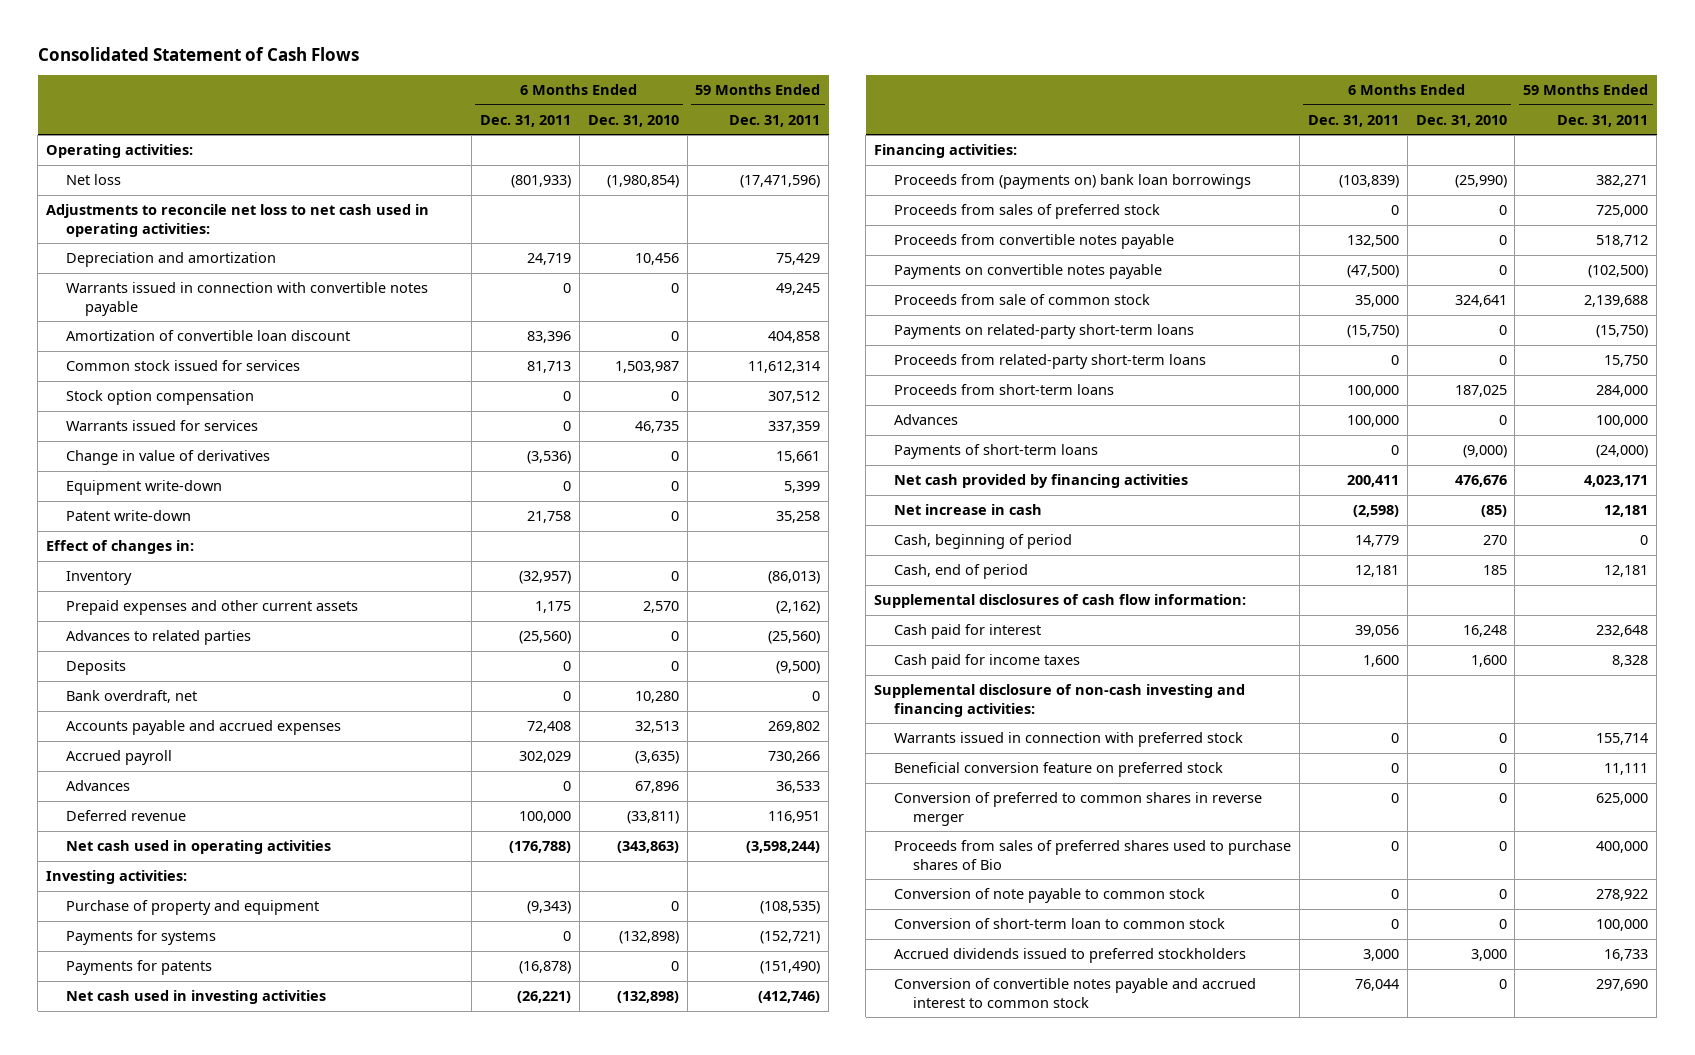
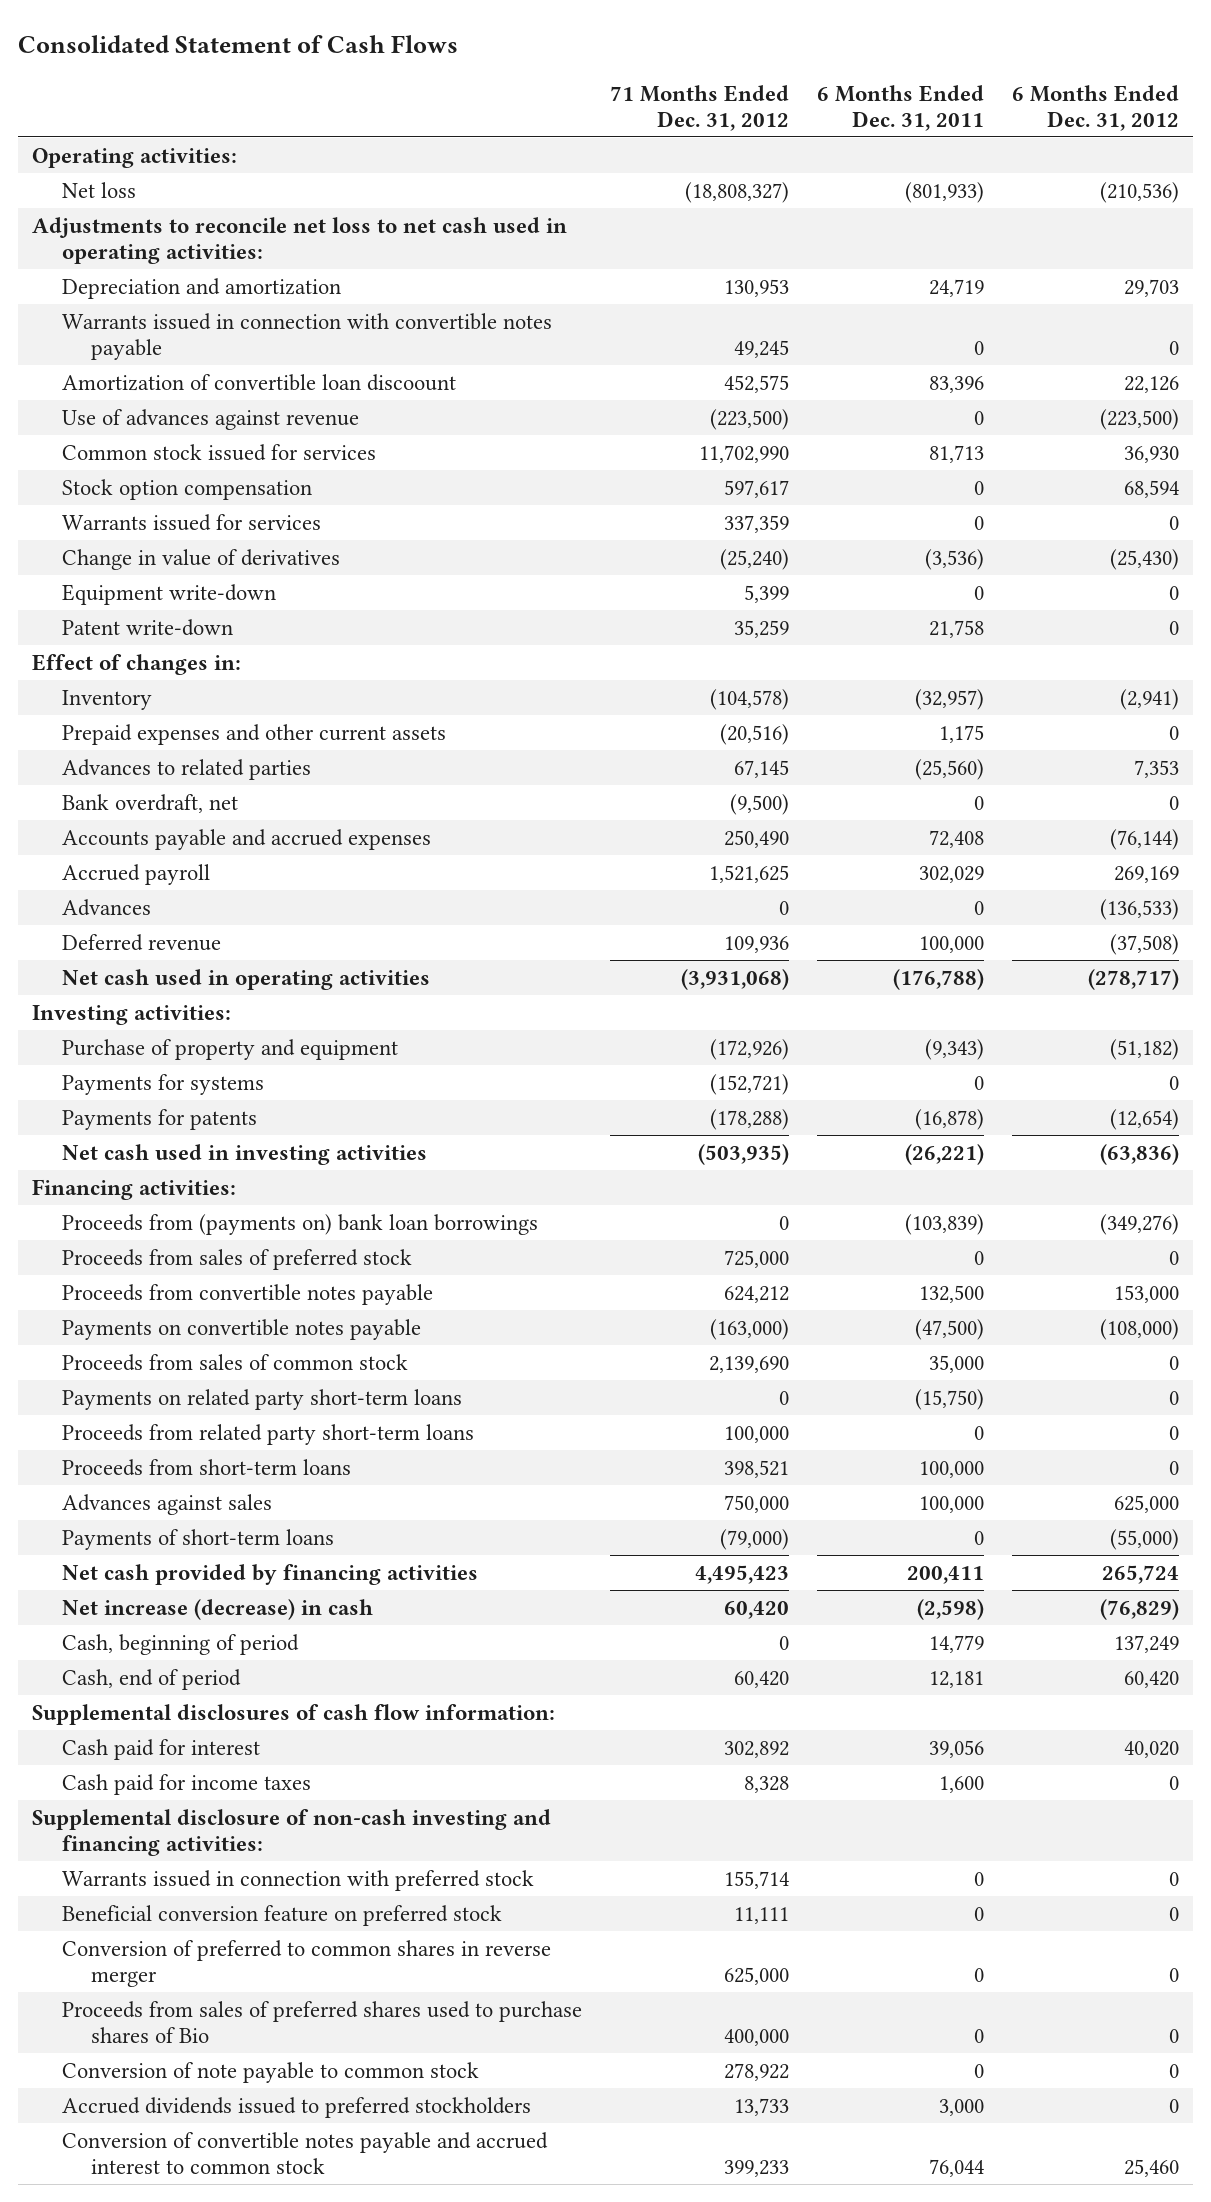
- | 6 Months Ended Dec. 31, 2011 | 6 Months Ended Dec. 31, 2010 | 59 Months Ended Dec. 31, 2011
+ | 71 Months Ended Dec. 31, 2012 | 6 Months Ended Dec. 31, 2011 | 6 Months Ended Dec. 31, 2012
- Amortization of convertible loan discount | 83,396 | 0 | 404,858
+ Amortization of convertible loan discoount | 452,575 | 83,396 | 22,126
+ Use of advances against revenue | (223,500) | 0 | (223,500)
- Deposits | 0 | 0 | (9,500)
- Proceeds from sale of common stock | 35,000 | 324,641 | 2,139,688
- Payments on related-party short-term loans | (15,750) | 0 | (15,750)
- Proceeds from related-party short-term loans | 0 | 0 | 15,750
+ Proceeds from sales of common stock | 2,139,690 | 35,000 | 0
+ Payments on related party short-term loans | 0 | (15,750) | 0
+ Proceeds from related party short-term loans | 100,000 | 0 | 0
- Advances | 100,000 | 0 | 100,000
+ Advances against sales | 750,000 | 100,000 | 625,000
- Net increase in cash | (2,598) | (85) | 12,181
+ Net increase (decrease) in cash | 60,420 | (2,598) | (76,829)
- Conversion of short-term loan to common stock | 0 | 0 | 100,000

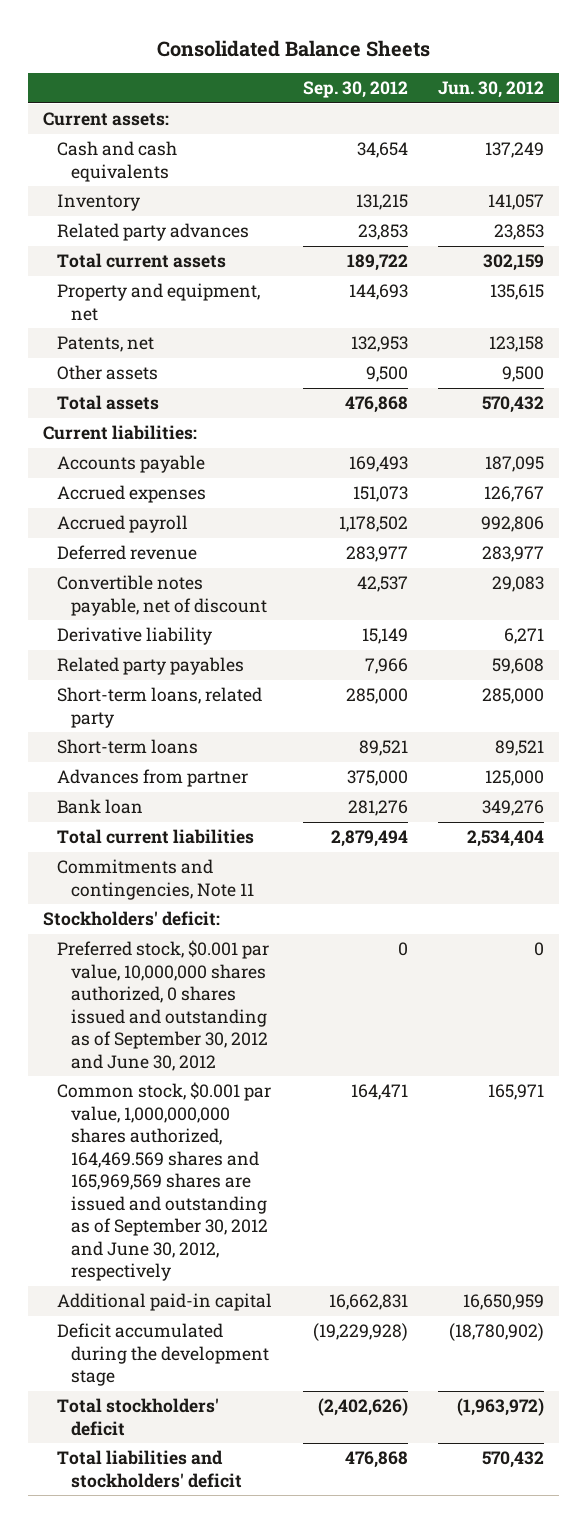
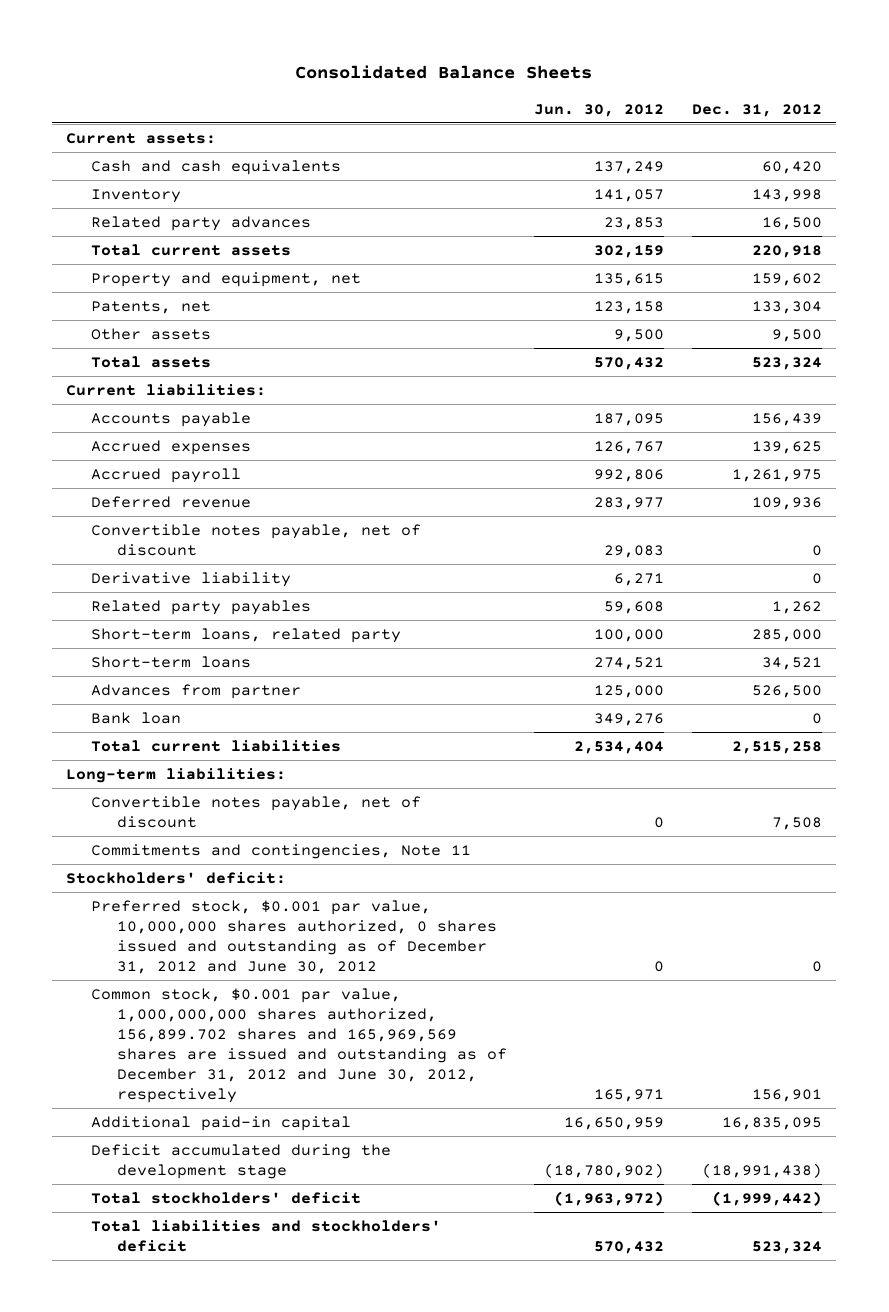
- | Sep. 30, 2012 | Jun. 30, 2012
+ | Jun. 30, 2012 | Dec. 31, 2012
- Short-term loans, related party | 285,000 | 285,000
- Short-term loans | 89,521 | 89,521
+ Short-term loans, related party | 100,000 | 285,000
+ Short-term loans | 274,521 | 34,521
+ Long-term liabilities:
+ Convertible notes payable, net of discount | 0 | 7,508
- Preferred stock, $0.001 par value, 10,000,000 shares authorized, 0 shares issued and outstanding as of September 30, 2012 and June 30, 2012 | 0 | 0
- Common stock, $0.001 par value, 1,000,000,000 shares authorized, 164,469.569 shares and 165,969,569 shares are issued and outstanding as of September 30, 2012 and June 30, 2012, respectively | 164,471 | 165,971
+ Preferred stock, $0.001 par value, 10,000,000 shares authorized, 0 shares issued and outstanding as of December 31, 2012 and June 30, 2012 | 0 | 0
+ Common stock, $0.001 par value, 1,000,000,000 shares authorized, 156,899.702 shares and 165,969,569 shares are issued and outstanding as of December 31, 2012 and June 30, 2012, respectively | 165,971 | 156,901

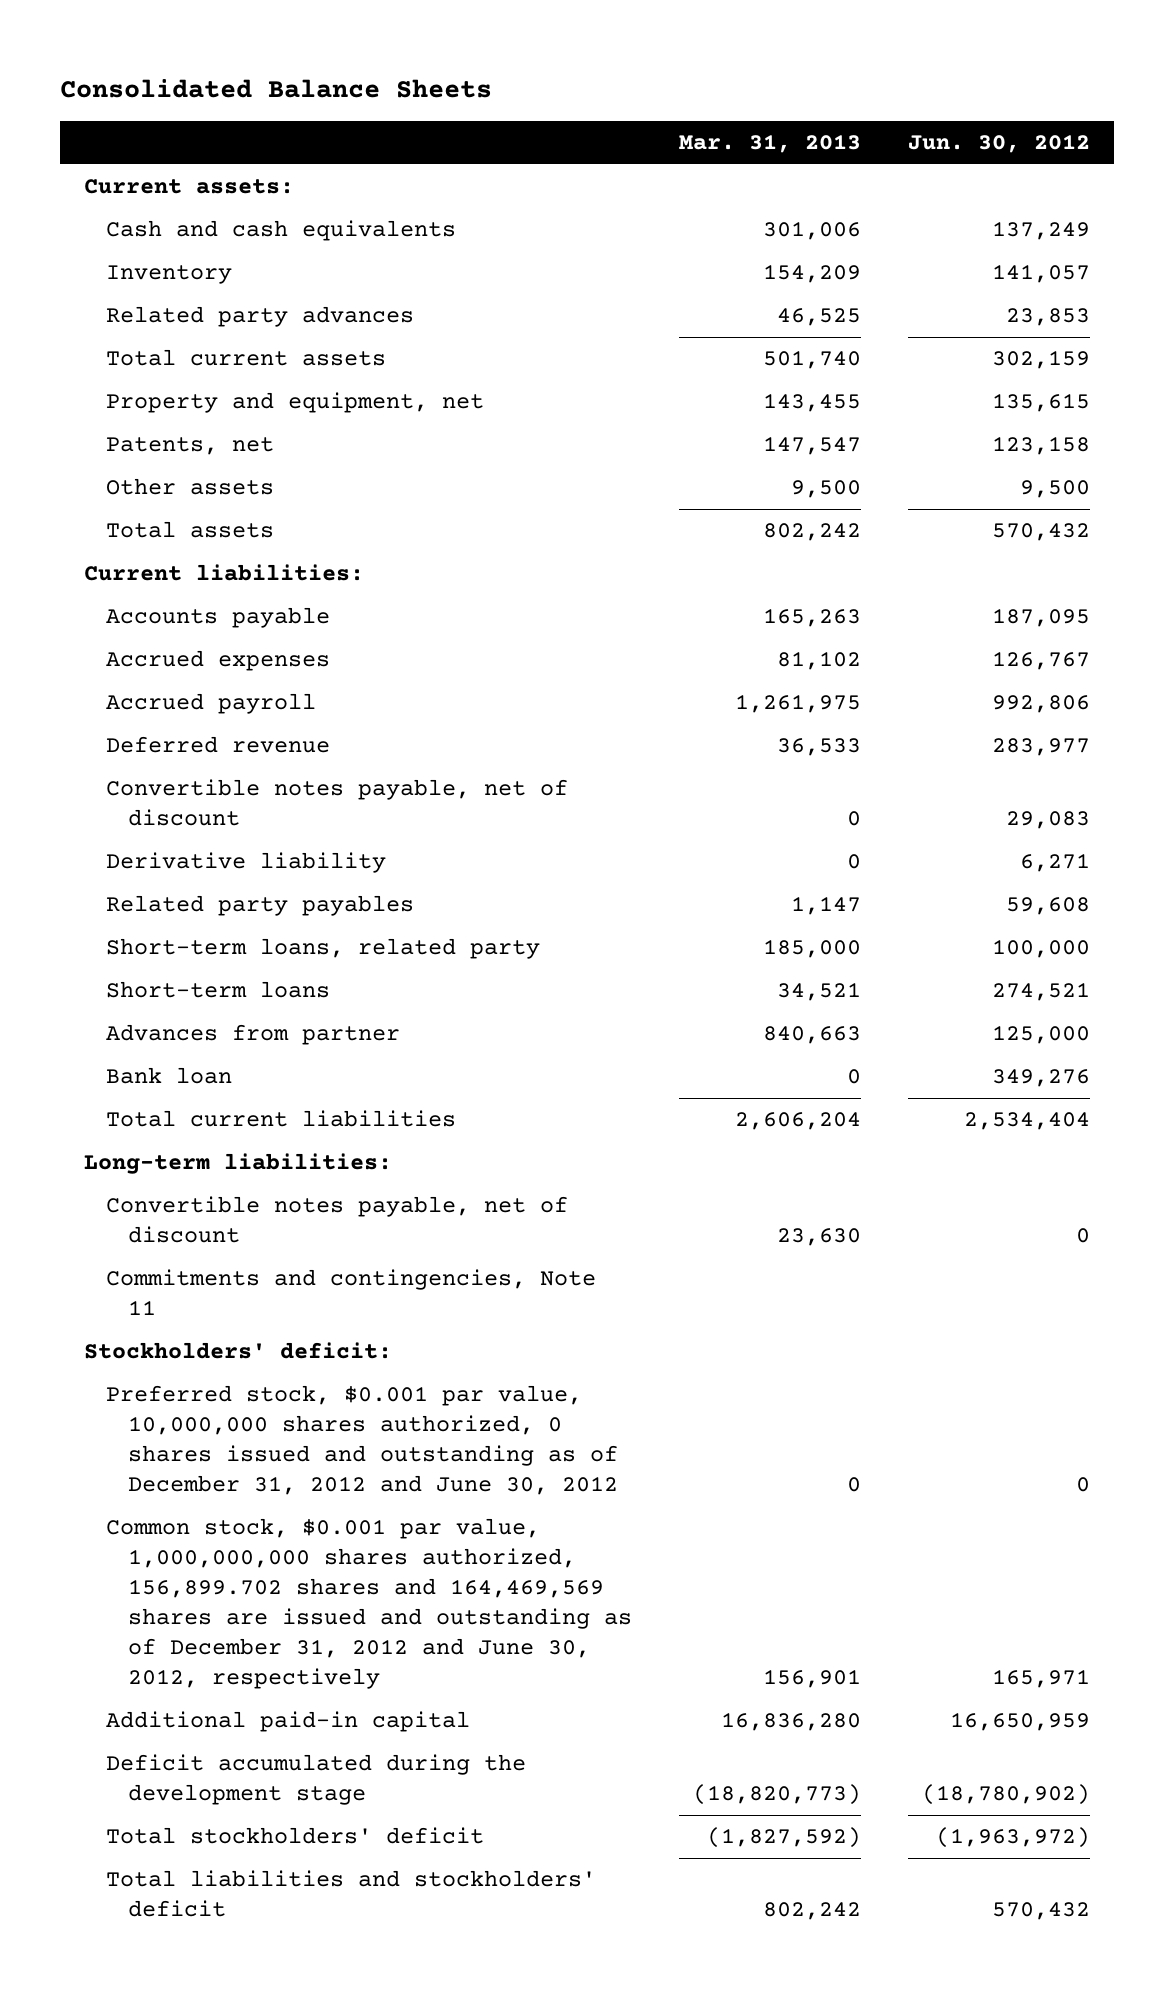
- | Jun. 30, 2012 | Dec. 31, 2012
+ | Mar. 31, 2013 | Jun. 30, 2012
- Common stock, $0.001 par value, 1,000,000,000 shares authorized, 156,899.702 shares and 165,969,569 shares are issued and outstanding as of December 31, 2012 and June 30, 2012, respectively | 165,971 | 156,901
+ Common stock, $0.001 par value, 1,000,000,000 shares authorized, 156,899.702 shares and 164,469,569 shares are issued and outstanding as of December 31, 2012 and June 30, 2012, respectively | 156,901 | 165,971

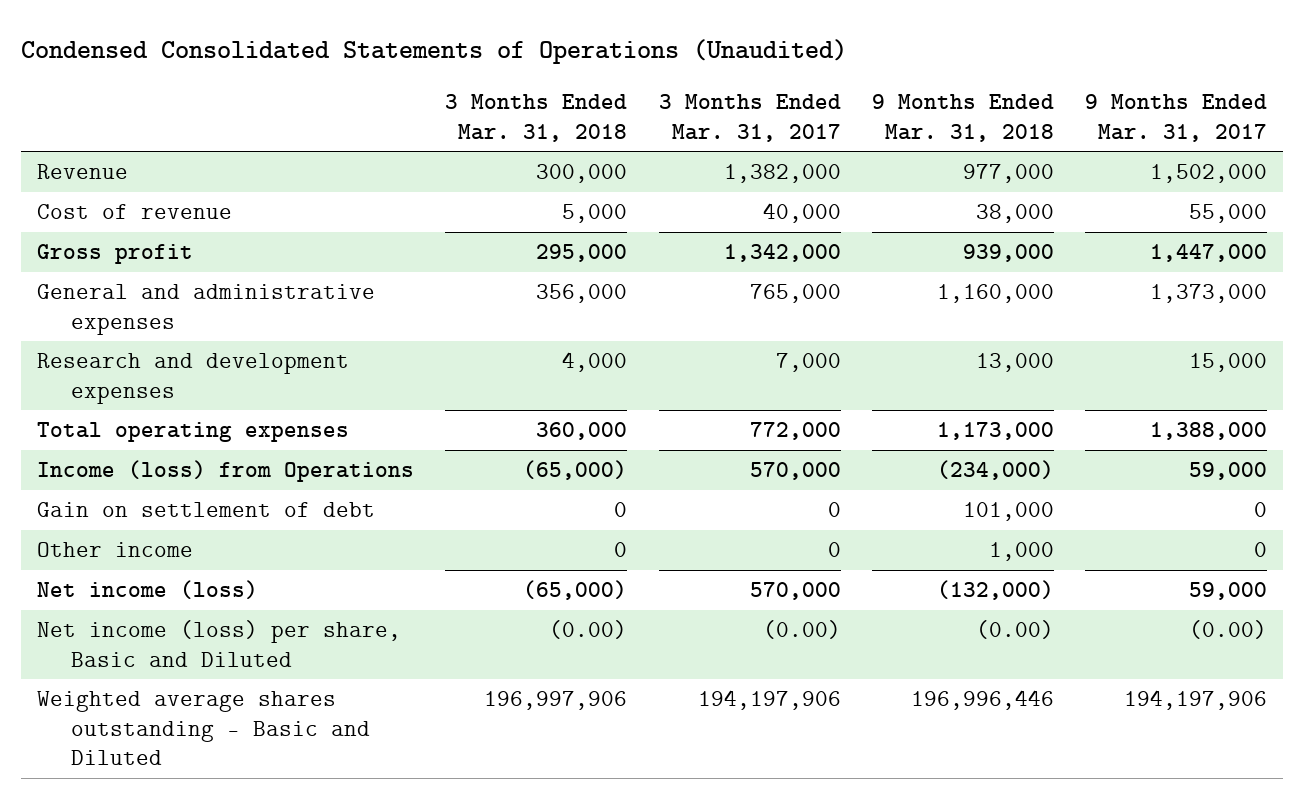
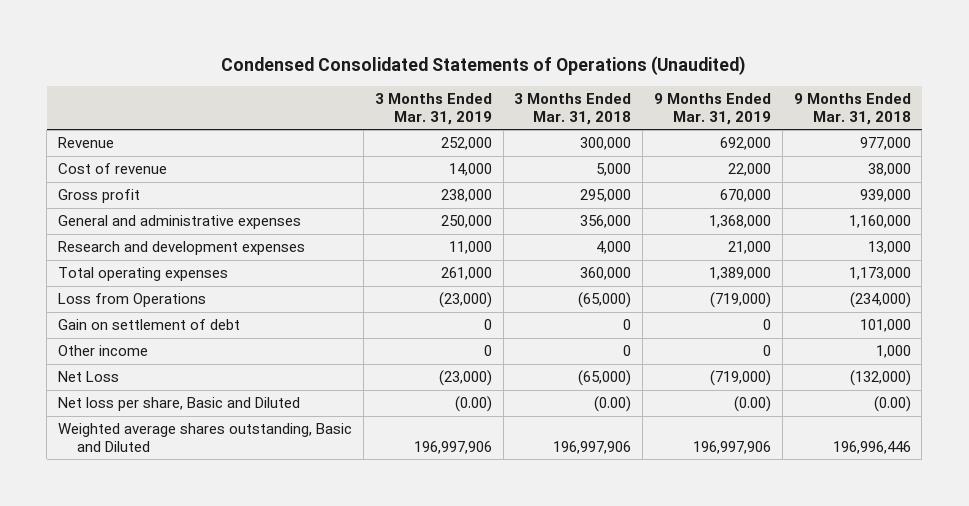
- | 3 Months Ended Mar. 31, 2018 | 3 Months Ended Mar. 31, 2017 | 9 Months Ended Mar. 31, 2018 | 9 Months Ended Mar. 31, 2017
+ | 3 Months Ended Mar. 31, 2019 | 3 Months Ended Mar. 31, 2018 | 9 Months Ended Mar. 31, 2019 | 9 Months Ended Mar. 31, 2018
- Income (loss) from Operations | (65,000) | 570,000 | (234,000) | 59,000
+ Loss from Operations | (23,000) | (65,000) | (719,000) | (234,000)
- Net income (loss) | (65,000) | 570,000 | (132,000) | 59,000
- Net income (loss) per share, Basic and Diluted | (0.00) | (0.00) | (0.00) | (0.00)
- Weighted average shares outstanding - Basic and Diluted | 196,997,906 | 194,197,906 | 196,996,446 | 194,197,906
+ Net Loss | (23,000) | (65,000) | (719,000) | (132,000)
+ Net loss per share, Basic and Diluted | (0.00) | (0.00) | (0.00) | (0.00)
+ Weighted average shares outstanding, Basic and Diluted | 196,997,906 | 196,997,906 | 196,997,906 | 196,996,446

